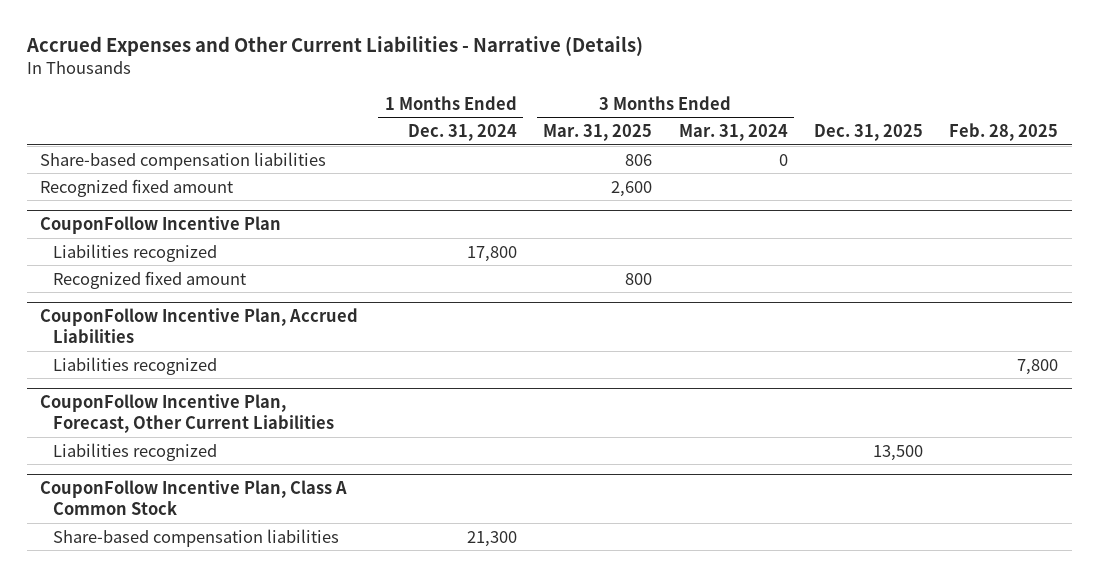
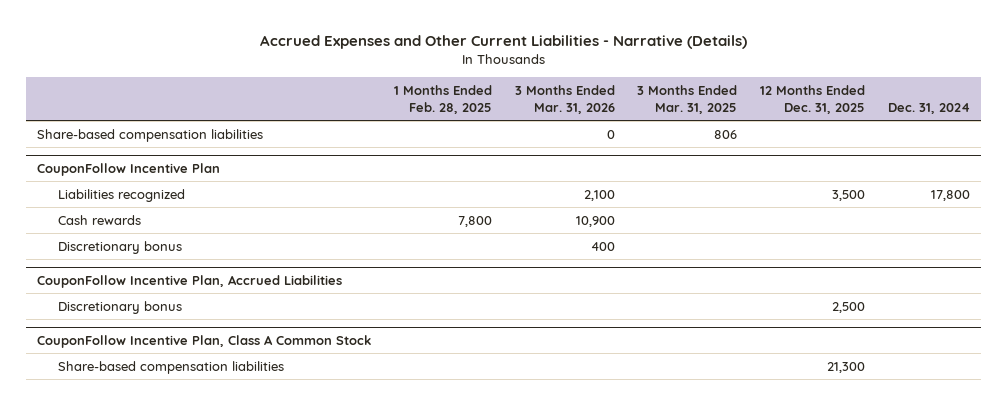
- | 1 Months Ended Dec. 31, 2024 | 3 Months Ended Mar. 31, 2025 | 3 Months Ended Mar. 31, 2024 | Dec. 31, 2025 | Feb. 28, 2025
+ | 1 Months Ended Feb. 28, 2025 | 3 Months Ended Mar. 31, 2026 | 3 Months Ended Mar. 31, 2025 | 12 Months Ended Dec. 31, 2025 | Dec. 31, 2024
- Recognized fixed amount | | 2,600 | | |
@ CouponFollow Incentive Plan
- Recognized fixed amount | | 800 | | |
+ Cash rewards | 7,800 | 10,900 | | |
+ Discretionary bonus | | 400 | | |
@ CouponFollow Incentive Plan, Accrued Liabilities
- Liabilities recognized | | | | | 7,800
- CouponFollow Incentive Plan, Forecast, Other Current Liabilities
- Liabilities recognized | | | | 13,500 |
@ CouponFollow Incentive Plan, Accrued Liabilities
+ Discretionary bonus | | | | 2,500 |

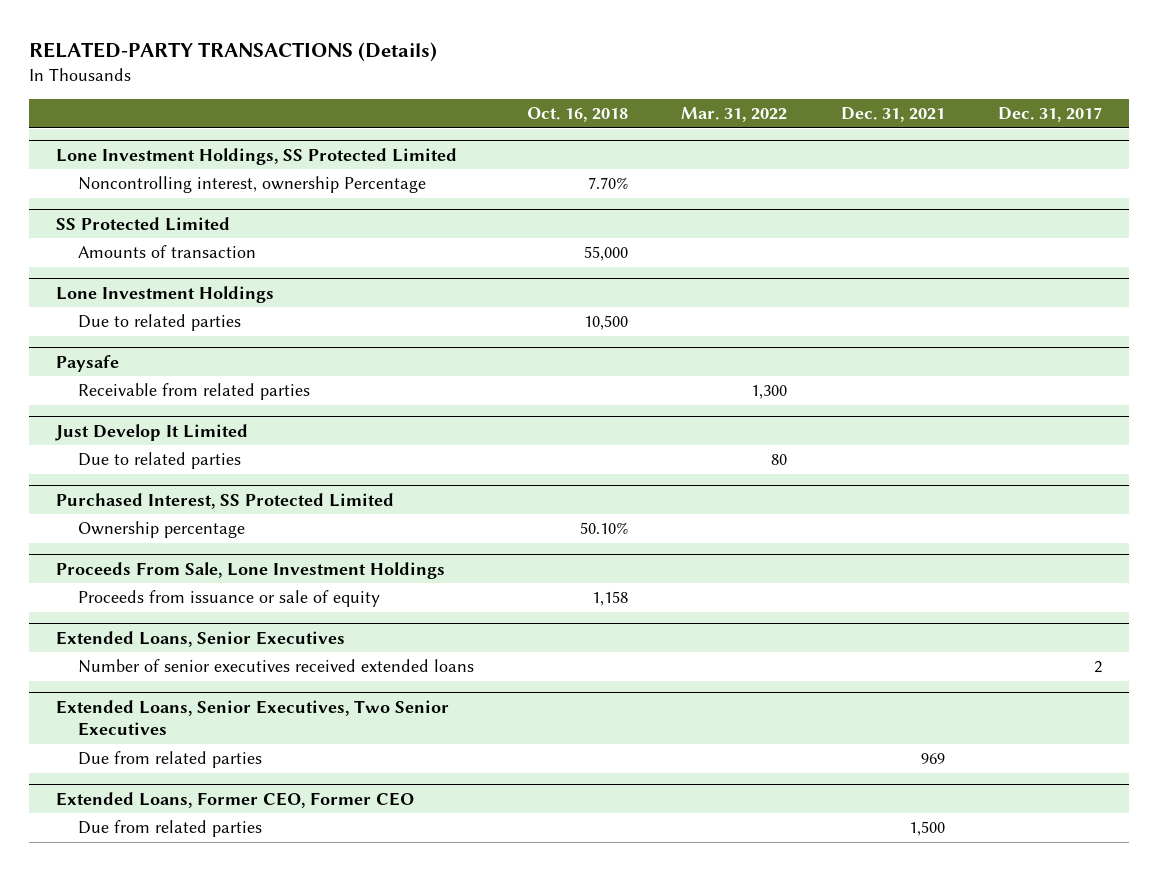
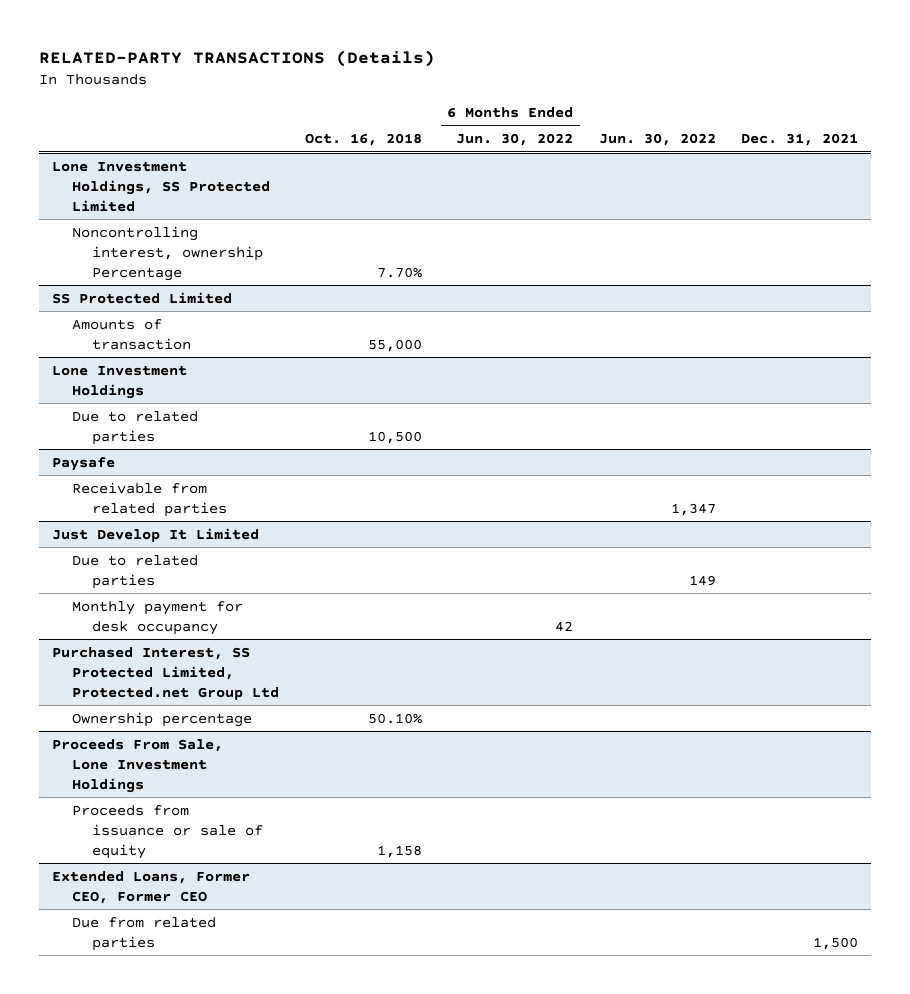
- | Oct. 16, 2018 | Mar. 31, 2022 | Dec. 31, 2021 | Dec. 31, 2017
+ | Oct. 16, 2018 | 6 Months Ended Jun. 30, 2022 | Jun. 30, 2022 | Dec. 31, 2021
- Purchased Interest, SS Protected Limited
@ Just Develop It Limited
+ Monthly payment for desk occupancy | | 42 | |
+ Purchased Interest, SS Protected Limited, Protected.net Group Ltd
- Extended Loans, Senior Executives
- Number of senior executives received extended loans | | | | 2
- Extended Loans, Senior Executives, Two Senior Executives
- Due from related parties | | | 969 |

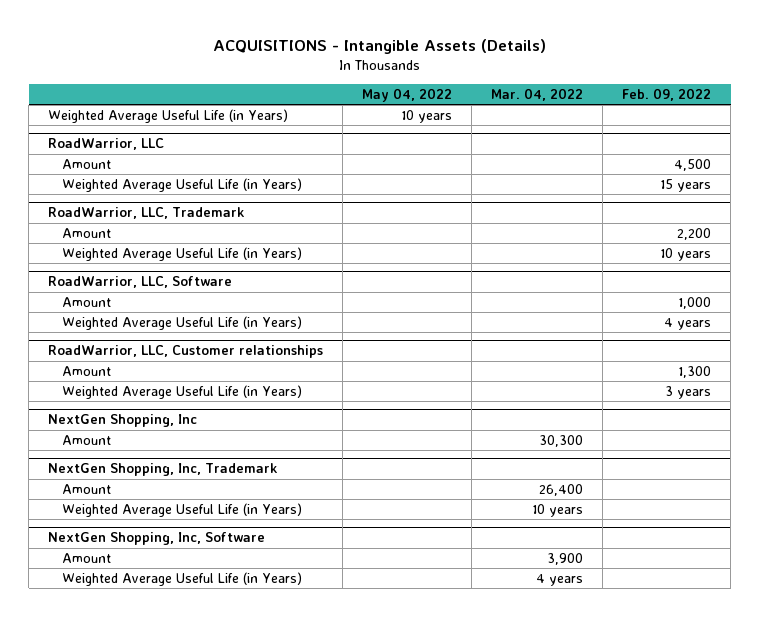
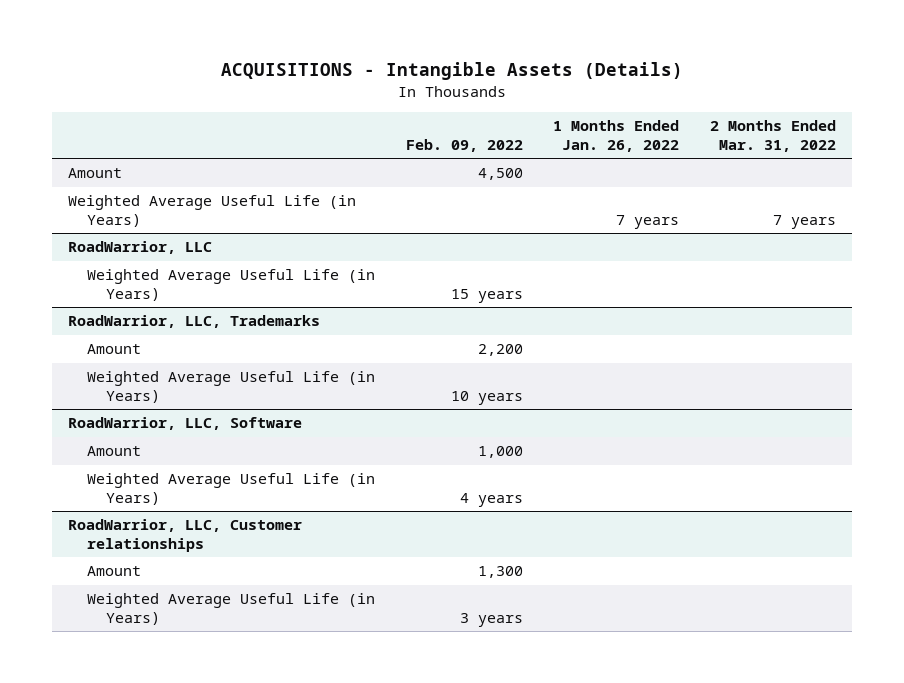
- | May 04, 2022 | Mar. 04, 2022 | Feb. 09, 2022
+ | Feb. 09, 2022 | 1 Months Ended Jan. 26, 2022 | 2 Months Ended Mar. 31, 2022
+ Amount | 4,500 | |
@ RoadWarrior, LLC
- Amount | | | 4,500
- RoadWarrior, LLC, Trademark
+ RoadWarrior, LLC, Trademarks
- NextGen Shopping, Inc
- Amount | | 30,300 |
- NextGen Shopping, Inc, Trademark
- Amount | | 26,400 |
- Weighted Average Useful Life (in Years) | | 10 years |
- NextGen Shopping, Inc, Software
- Amount | | 3,900 |
- Weighted Average Useful Life (in Years) | | 4 years |

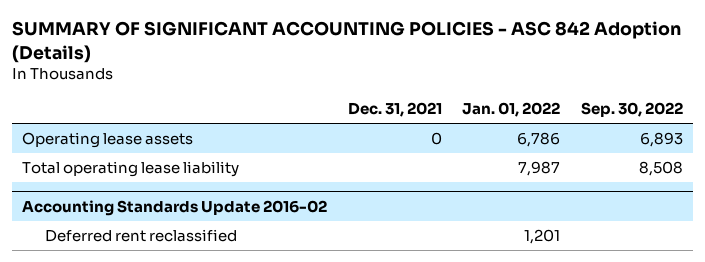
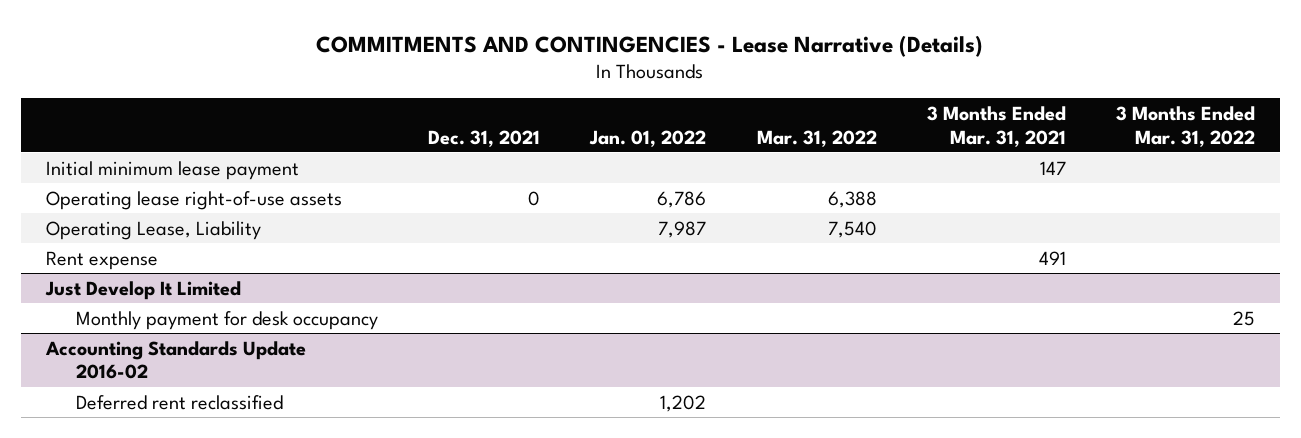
- SUMMARY OF SIGNIFICANT ACCOUNTING POLICIES - ASC 842 Adoption (Details)
+ COMMITMENTS AND CONTINGENCIES - Lease Narrative (Details)
- | Dec. 31, 2021 | Jan. 01, 2022 | Sep. 30, 2022
+ | Dec. 31, 2021 | Jan. 01, 2022 | Mar. 31, 2022 | 3 Months Ended Mar. 31, 2021 | 3 Months Ended Mar. 31, 2022
- Operating lease assets | 0 | 6,786 | 6,893
- Total operating lease liability | | 7,987 | 8,508
+ Initial minimum lease payment | | | | 147 |
+ Operating lease right-of-use assets | 0 | 6,786 | 6,388 | |
+ Operating Lease, Liability | | 7,987 | 7,540 | |
+ Rent expense | | | | 491 |
+ Just Develop It Limited
+ Monthly payment for desk occupancy | | | | | 25
@ Accounting Standards Update 2016-02
- Deferred rent reclassified | | 1,201 |
+ Deferred rent reclassified | | 1,202 | | |

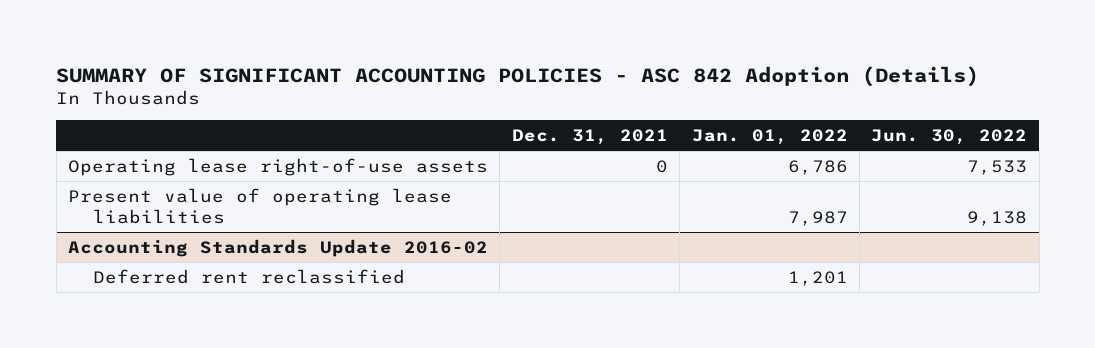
- COMMITMENTS AND CONTINGENCIES - Lease Narrative (Details)
+ SUMMARY OF SIGNIFICANT ACCOUNTING POLICIES - ASC 842 Adoption (Details)
- | Dec. 31, 2021 | Jan. 01, 2022 | Mar. 31, 2022 | 3 Months Ended Mar. 31, 2021 | 3 Months Ended Mar. 31, 2022
+ | Dec. 31, 2021 | Jan. 01, 2022 | Jun. 30, 2022
- Initial minimum lease payment | | | | 147 |
- Operating Lease, Liability | | 7,987 | 7,540 | |
- Rent expense | | | | 491 |
- Just Develop It Limited
- Monthly payment for desk occupancy | | | | | 25
+ Present value of operating lease liabilities | | 7,987 | 9,138
@ Accounting Standards Update 2016-02
- Deferred rent reclassified | | 1,202 | | |
+ Deferred rent reclassified | | 1,201 |

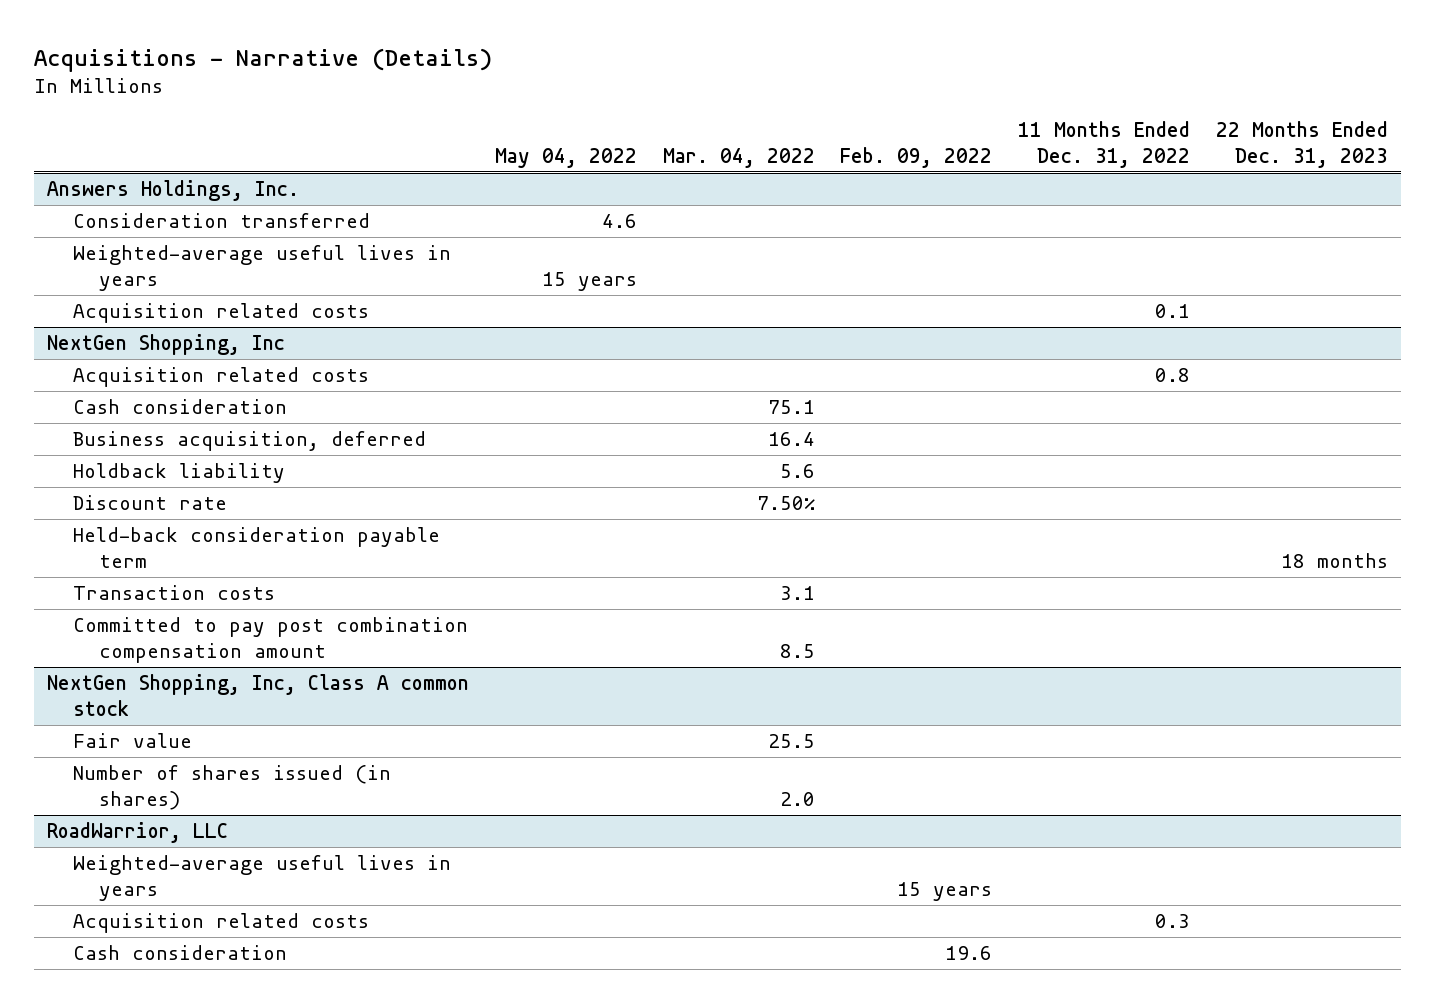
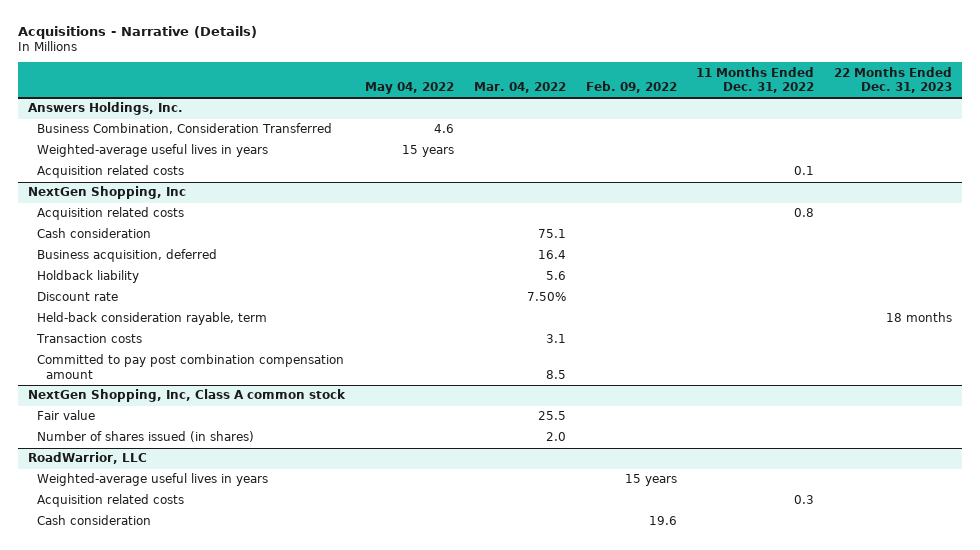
@ Answers Holdings, Inc.
- Consideration transferred | 4.6 | | | |
+ Business Combination, Consideration Transferred | 4.6 | | | |
@ NextGen Shopping, Inc
- Held-back consideration payable term | | | | | 18 months
+ Held-back consideration rayable, term | | | | | 18 months

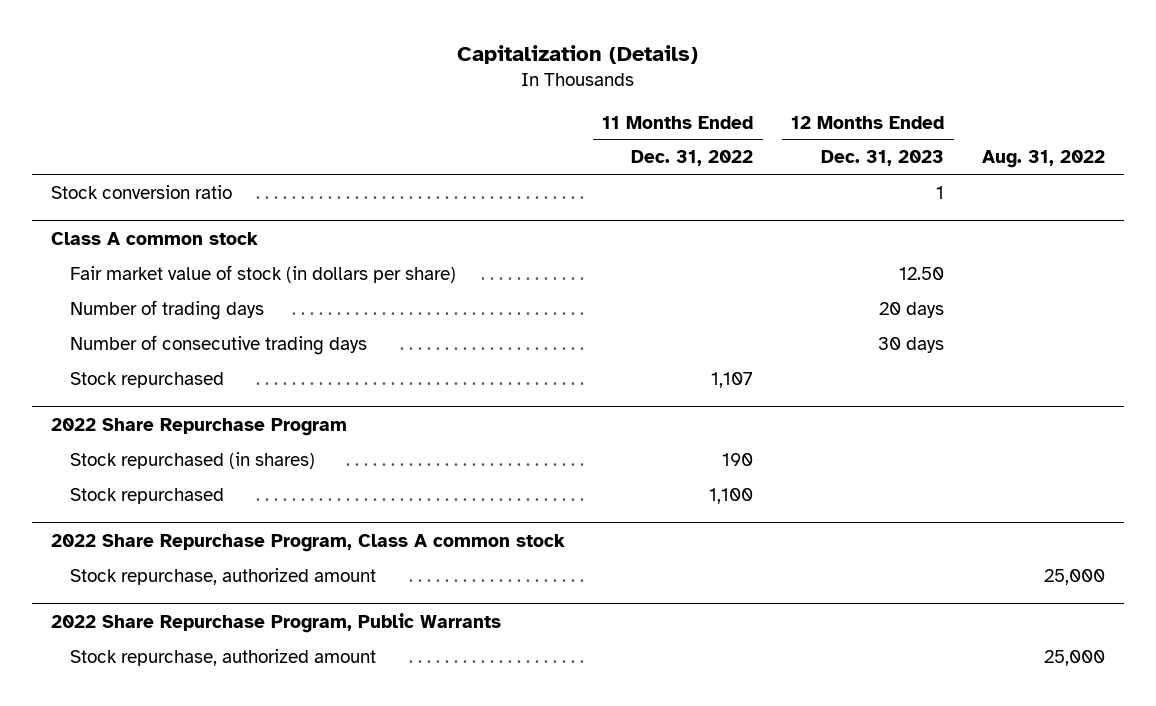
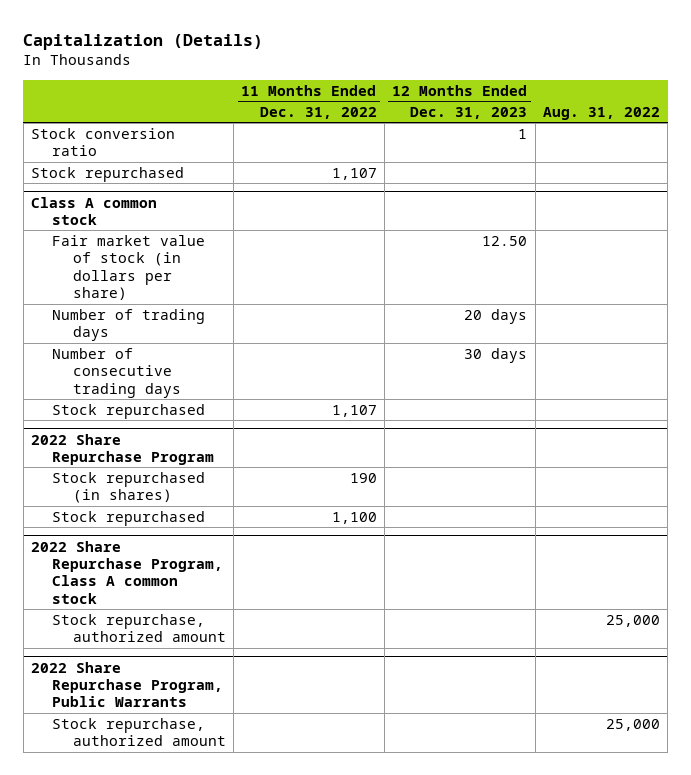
+ Stock repurchased | 1,107 | |

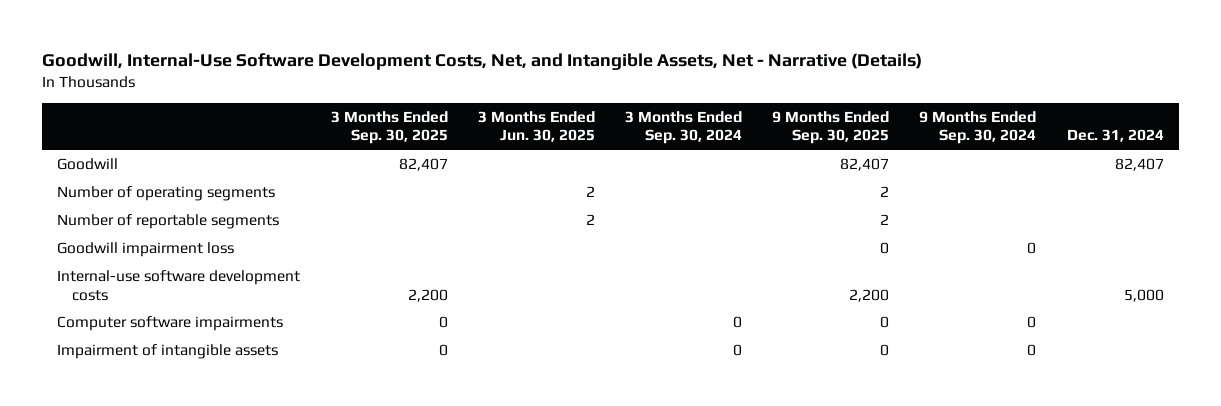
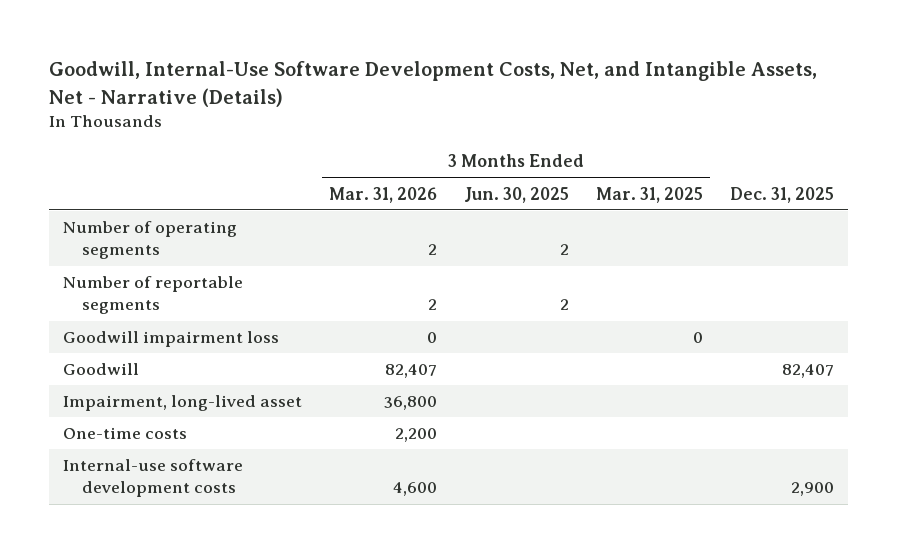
- | 3 Months Ended Sep. 30, 2025 | 3 Months Ended Jun. 30, 2025 | 3 Months Ended Sep. 30, 2024 | 9 Months Ended Sep. 30, 2025 | 9 Months Ended Sep. 30, 2024 | Dec. 31, 2024
+ | 3 Months Ended Mar. 31, 2026 | 3 Months Ended Jun. 30, 2025 | 3 Months Ended Mar. 31, 2025 | Dec. 31, 2025
moved down: Goodwill | 82,407 | | | 82,407
+ Impairment, long-lived asset | 36,800 | | |
+ One-time costs | 2,200 | | |
- Computer software impairments | 0 | | 0 | 0 | 0 |
- Impairment of intangible assets | 0 | | 0 | 0 | 0 |

